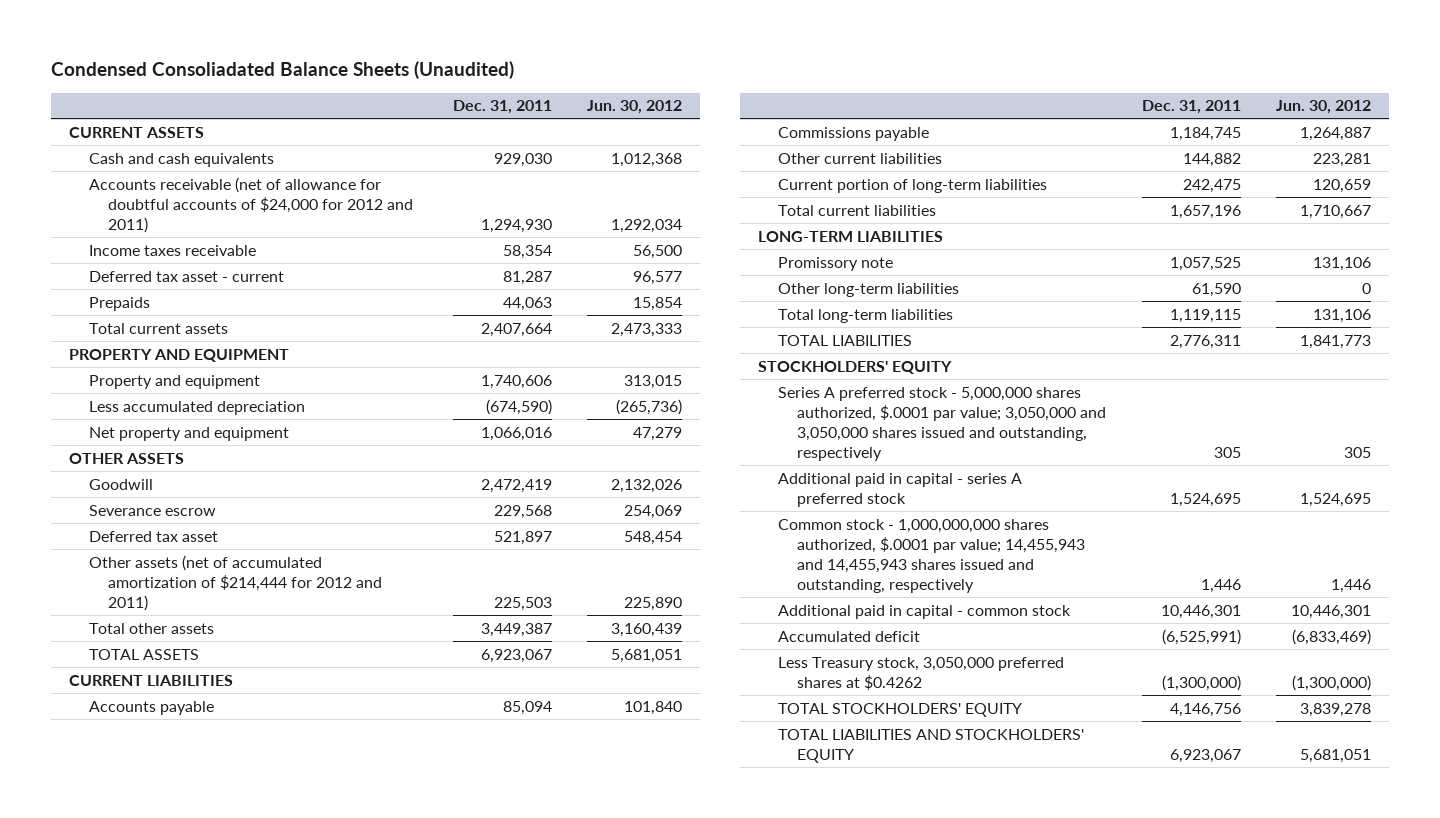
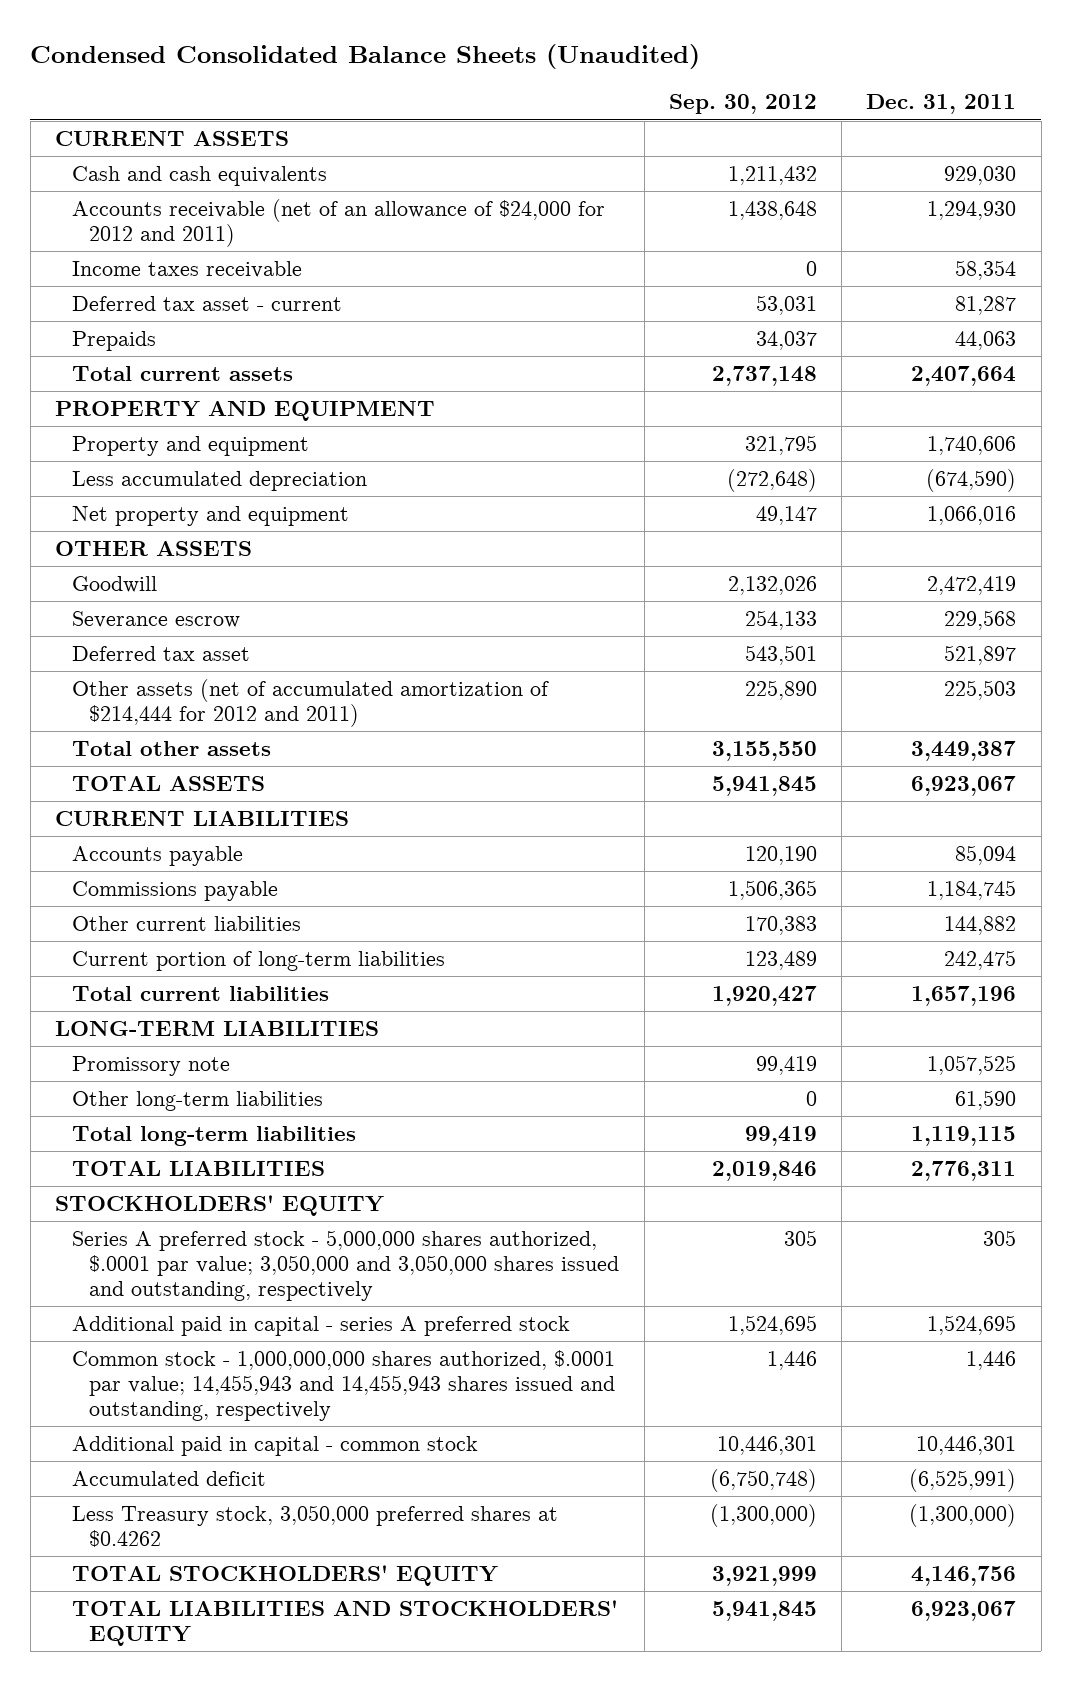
- Condensed Consoliadated Balance Sheets (Unaudited)
+ Condensed Consolidated Balance Sheets (Unaudited)
- | Dec. 31, 2011 | Jun. 30, 2012
+ | Sep. 30, 2012 | Dec. 31, 2011
- Accounts receivable (net of allowance for doubtful accounts of $24,000 for 2012 and 2011) | 1,294,930 | 1,292,034
+ Accounts receivable (net of an allowance of $24,000 for 2012 and 2011) | 1,438,648 | 1,294,930

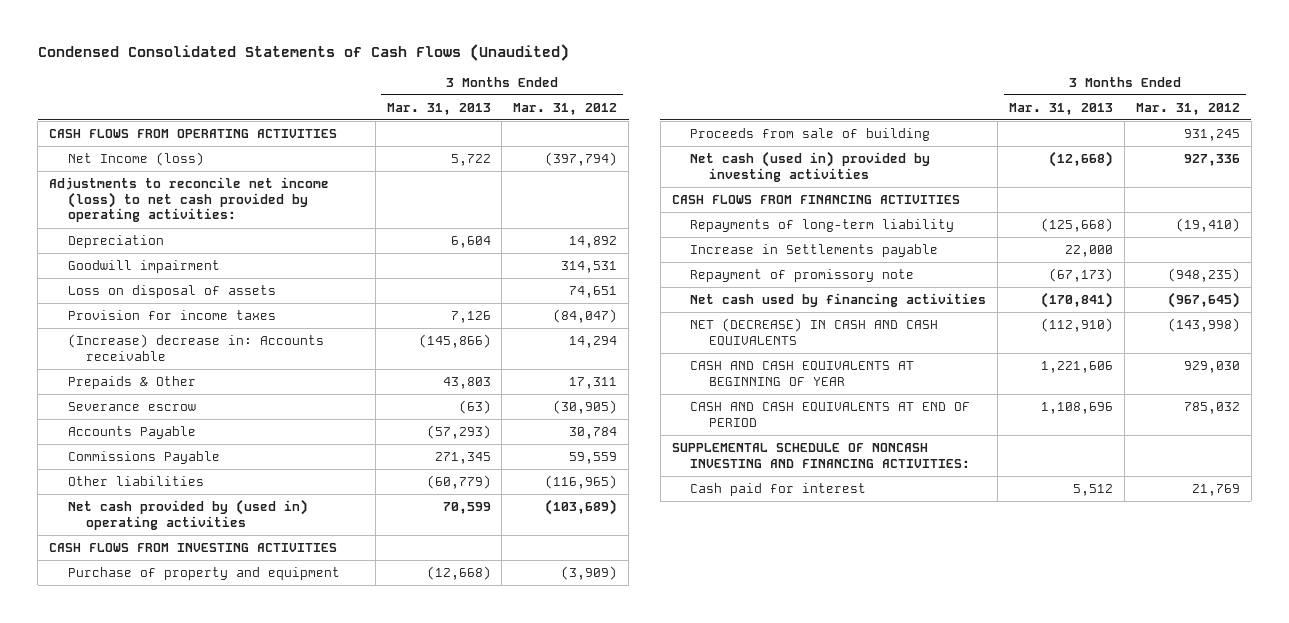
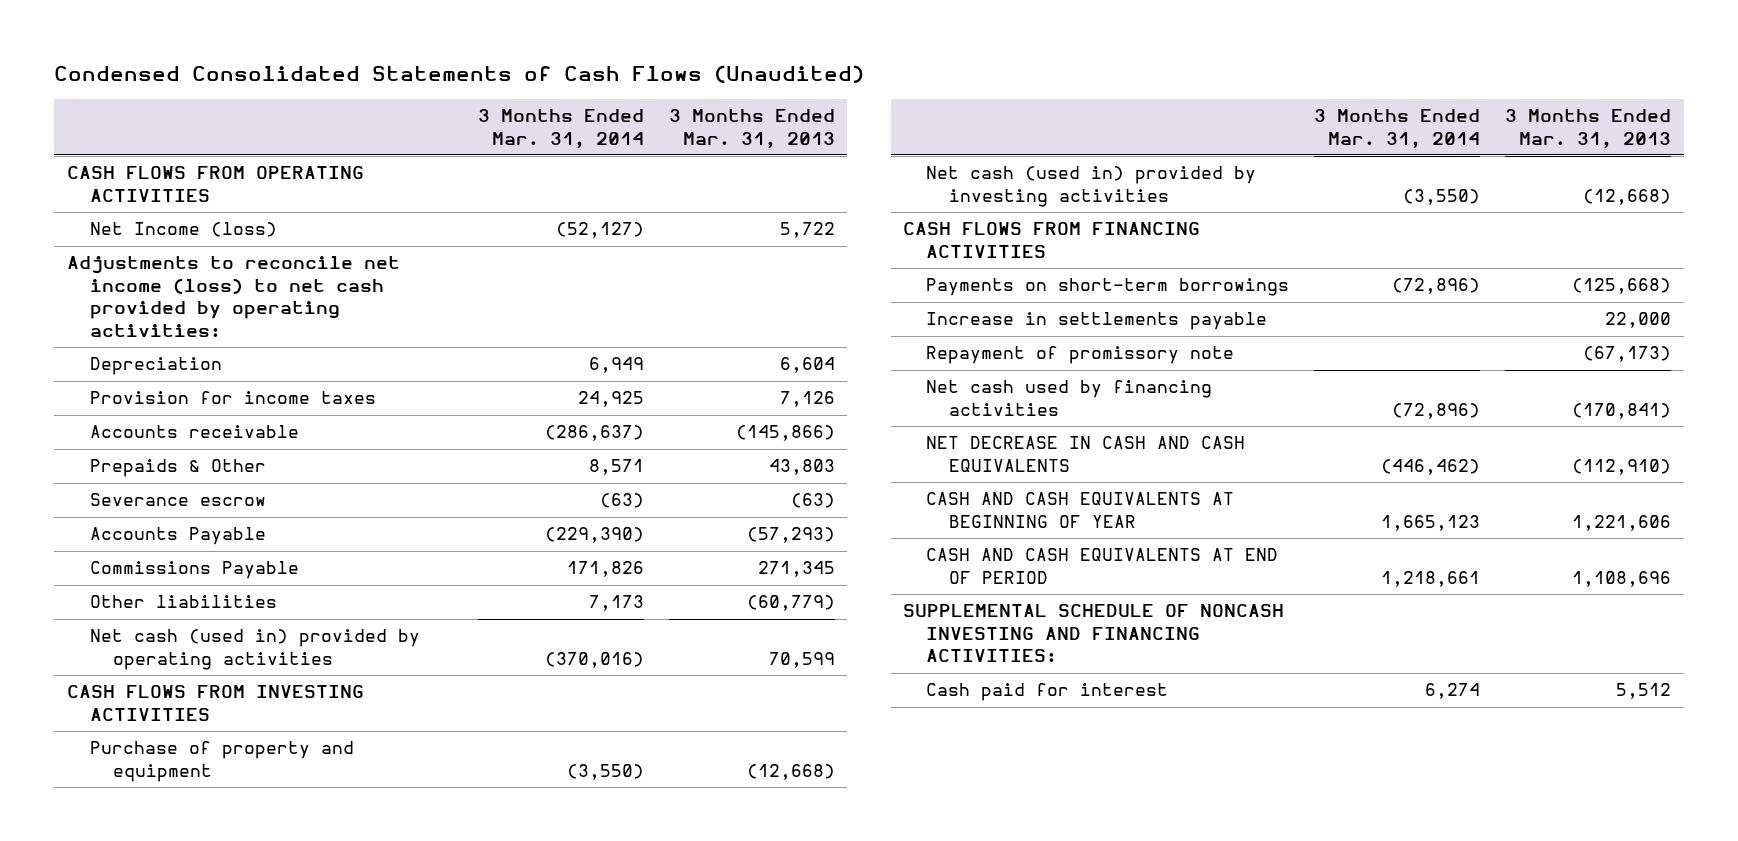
- | 3 Months Ended Mar. 31, 2013 | 3 Months Ended Mar. 31, 2012
+ | 3 Months Ended Mar. 31, 2014 | 3 Months Ended Mar. 31, 2013
- Goodwill impairment | | 314,531
- Loss on disposal of assets | | 74,651
- (Increase) decrease in: Accounts receivable | (145,866) | 14,294
+ Accounts receivable | (286,637) | (145,866)
- Net cash provided by (used in) operating activities | 70,599 | (103,689)
+ Net cash (used in) provided by operating activities | (370,016) | 70,599
- Proceeds from sale of building | | 931,245
- Repayments of long-term liability | (125,668) | (19,410)
- Increase in Settlements payable | 22,000 |
+ Payments on short-term borrowings | (72,896) | (125,668)
+ Increase in settlements payable | | 22,000
- NET (DECREASE) IN CASH AND CASH EQUIVALENTS | (112,910) | (143,998)
+ NET DECREASE IN CASH AND CASH EQUIVALENTS | (446,462) | (112,910)

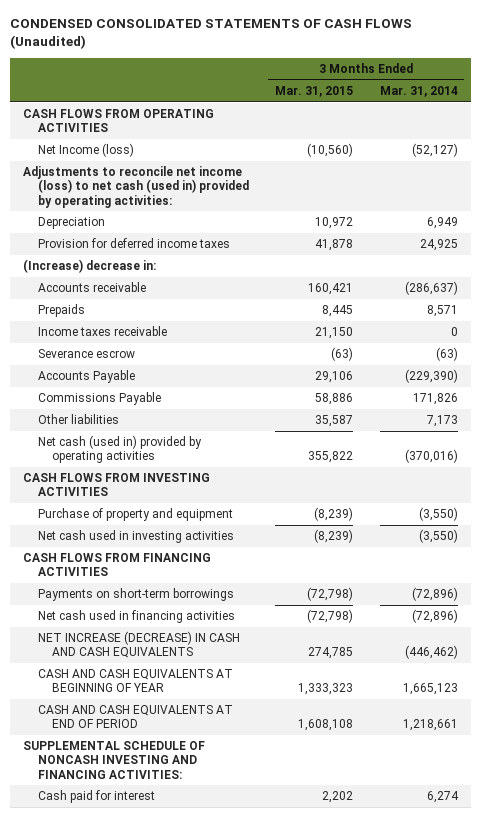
- Condensed Consolidated Statements of Cash Flows (Unaudited)
+ CONDENSED CONSOLIDATED STATEMENTS OF CASH FLOWS (Unaudited)
- | 3 Months Ended Mar. 31, 2014 | 3 Months Ended Mar. 31, 2013
+ | 3 Months Ended Mar. 31, 2015 | 3 Months Ended Mar. 31, 2014
- Adjustments to reconcile net income (loss) to net cash provided by operating activities:
+ Adjustments to reconcile net income (loss) to net cash (used in) provided by operating activities:
- Provision for income taxes | 24,925 | 7,126
+ Provision for deferred income taxes | 41,878 | 24,925
+ (Increase) decrease in:
- Prepaids & Other | 8,571 | 43,803
+ Prepaids | 8,445 | 8,571
+ Income taxes receivable | 21,150 | 0
- Net cash (used in) provided by investing activities | (3,550) | (12,668)
+ Net cash used in investing activities | (8,239) | (3,550)
- Increase in settlements payable | | 22,000
- Repayment of promissory note | | (67,173)
- Net cash used by financing activities | (72,896) | (170,841)
- NET DECREASE IN CASH AND CASH EQUIVALENTS | (446,462) | (112,910)
+ Net cash used in financing activities | (72,798) | (72,896)
+ NET INCREASE (DECREASE) IN CASH AND CASH EQUIVALENTS | 274,785 | (446,462)

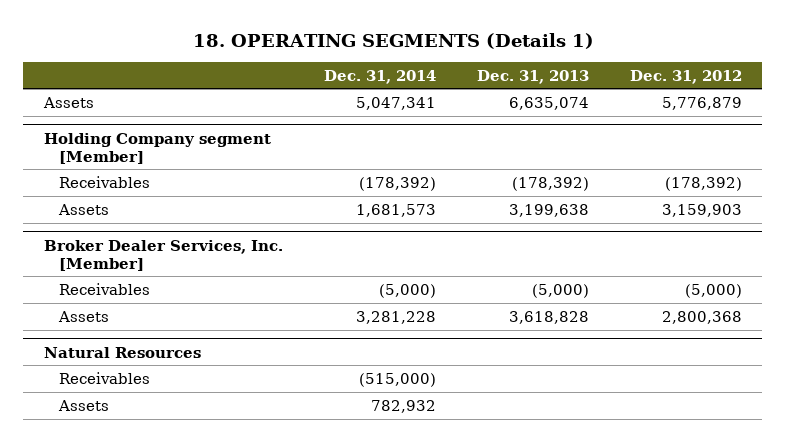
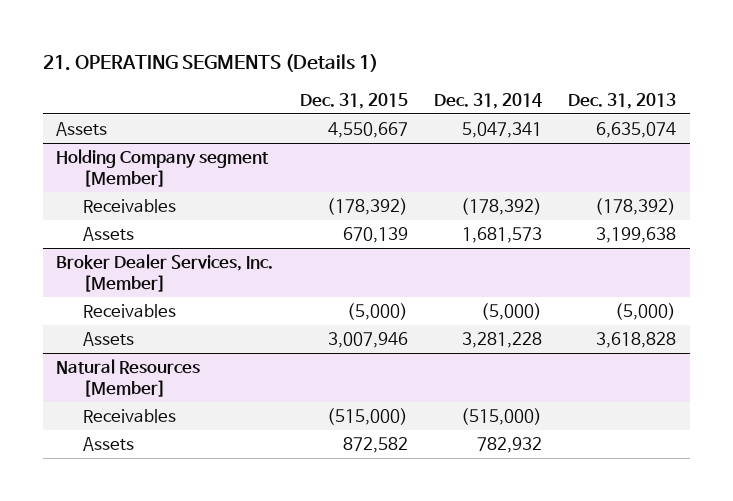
- 18. OPERATING SEGMENTS (Details 1)
+ 21. OPERATING SEGMENTS (Details 1)
- | Dec. 31, 2014 | Dec. 31, 2013 | Dec. 31, 2012
+ | Dec. 31, 2015 | Dec. 31, 2014 | Dec. 31, 2013
- Natural Resources
+ Natural Resources [Member]

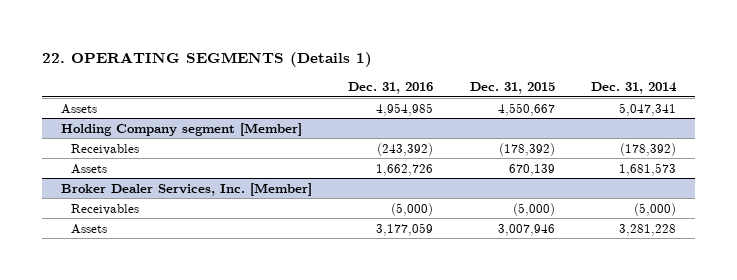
- 21. OPERATING SEGMENTS (Details 1)
+ 22. OPERATING SEGMENTS (Details 1)
- | Dec. 31, 2015 | Dec. 31, 2014 | Dec. 31, 2013
+ | Dec. 31, 2016 | Dec. 31, 2015 | Dec. 31, 2014
- Natural Resources [Member]
- Receivables | (515,000) | (515,000) |
- Assets | 872,582 | 782,932 |

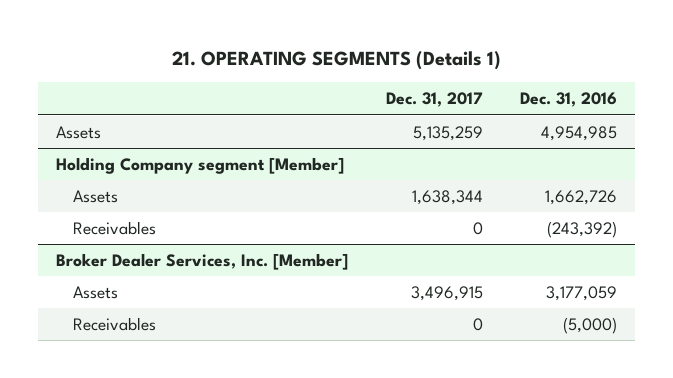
- 22. OPERATING SEGMENTS (Details 1)
+ 21. OPERATING SEGMENTS (Details 1)
- | Dec. 31, 2016 | Dec. 31, 2015 | Dec. 31, 2014
+ | Dec. 31, 2017 | Dec. 31, 2016
@ Holding Company segment [Member]
moved down: Receivables | 0 | (243,392)
@ Broker Dealer Services, Inc. [Member]
moved down: Receivables | 0 | (5,000)

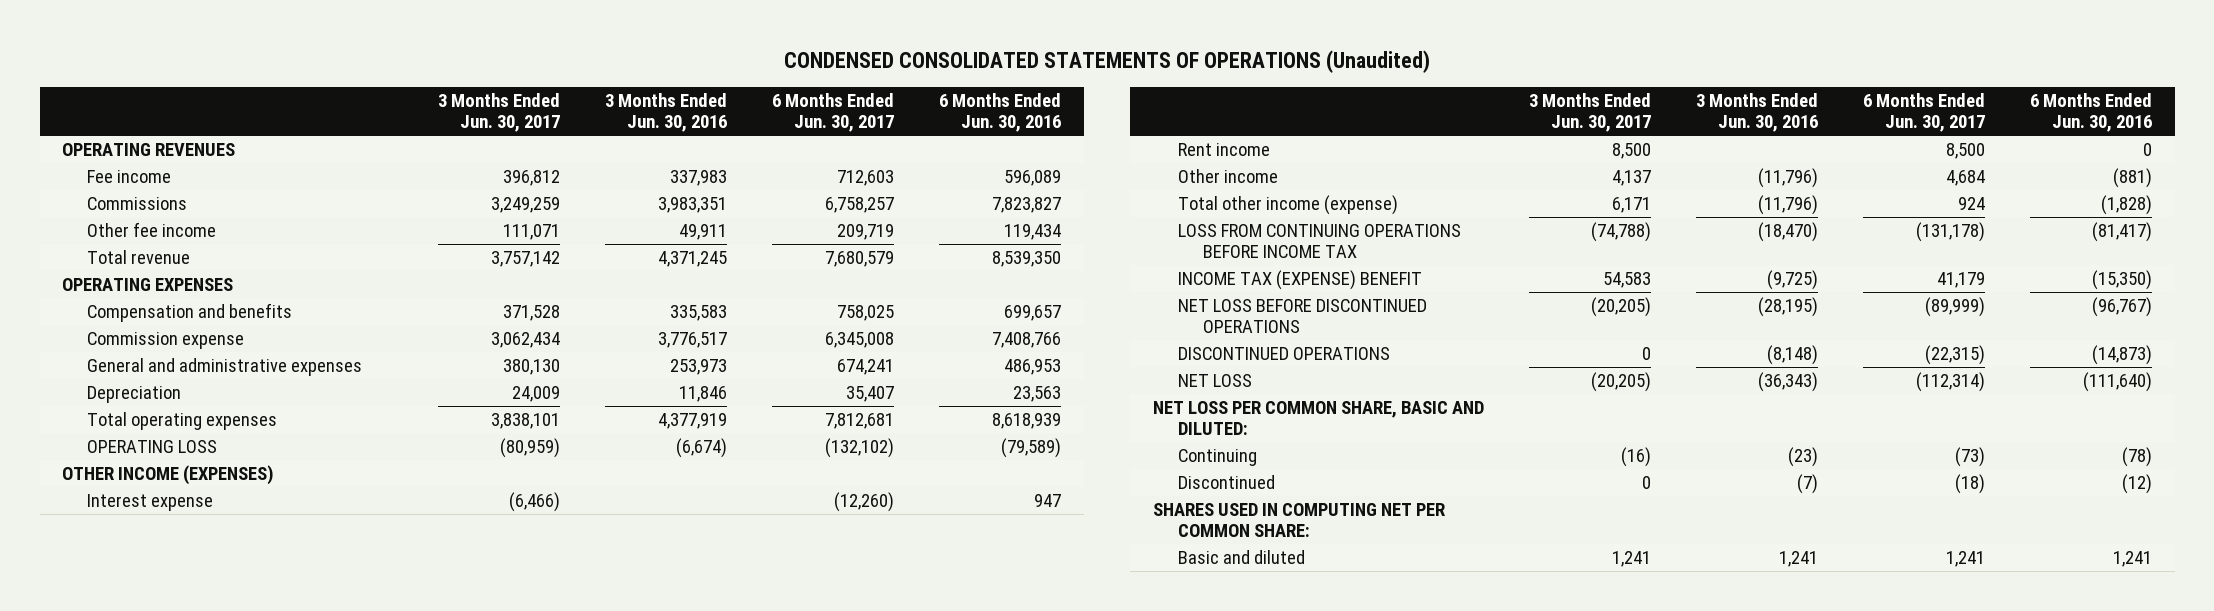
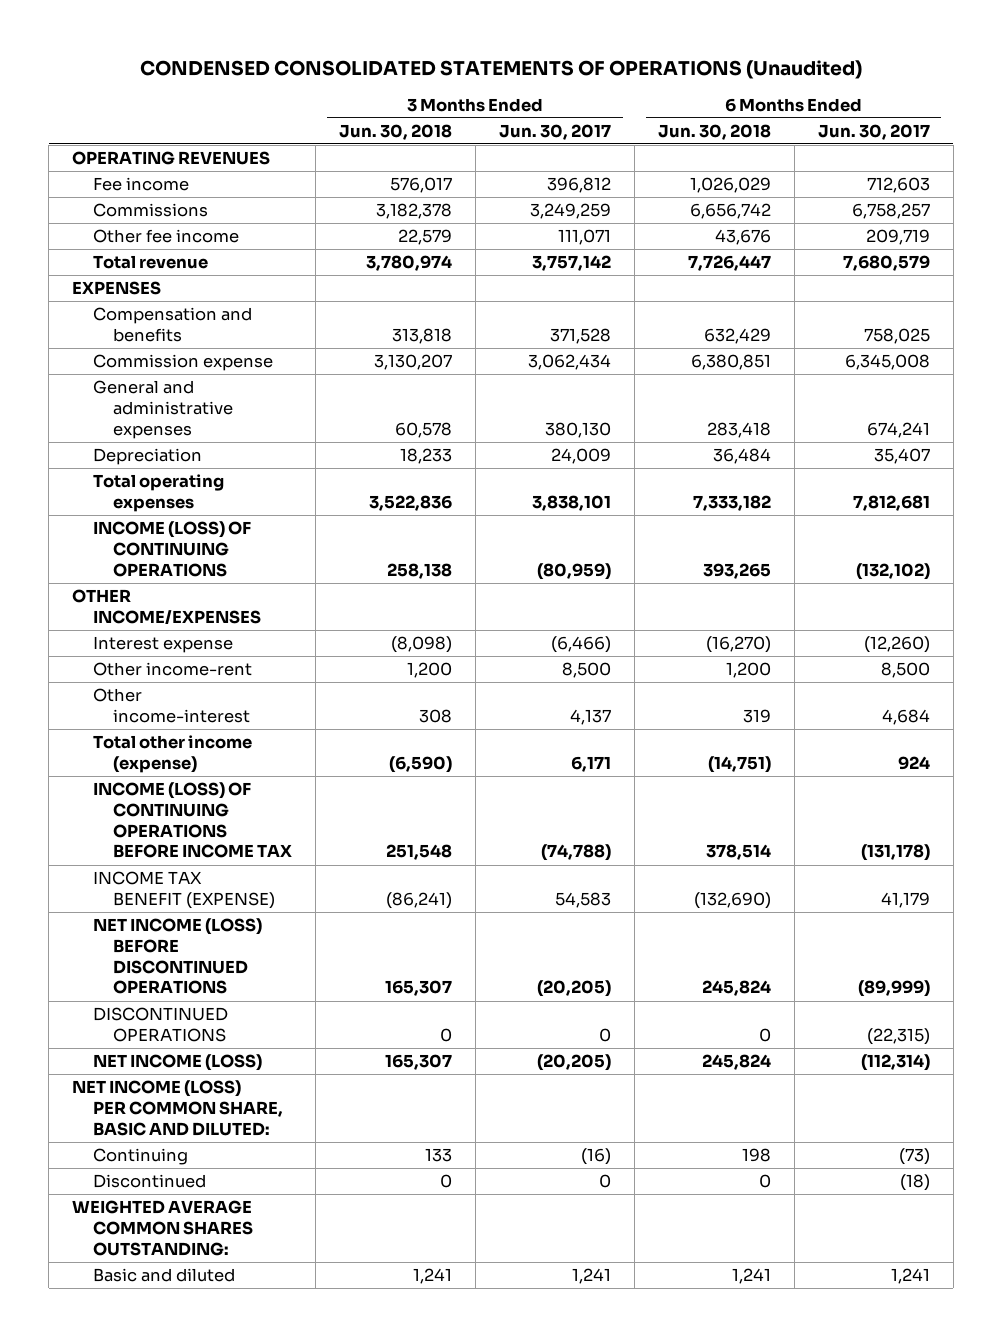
- | 3 Months Ended Jun. 30, 2017 | 3 Months Ended Jun. 30, 2016 | 6 Months Ended Jun. 30, 2017 | 6 Months Ended Jun. 30, 2016
+ | 3 Months Ended Jun. 30, 2018 | 3 Months Ended Jun. 30, 2017 | 6 Months Ended Jun. 30, 2018 | 6 Months Ended Jun. 30, 2017
- OPERATING EXPENSES
+ EXPENSES
- OPERATING LOSS | (80,959) | (6,674) | (132,102) | (79,589)
- OTHER INCOME (EXPENSES)
+ INCOME (LOSS) OF CONTINUING OPERATIONS | 258,138 | (80,959) | 393,265 | (132,102)
+ OTHER INCOME/EXPENSES
- Rent income | 8,500 | | 8,500 | 0
- Other income | 4,137 | (11,796) | 4,684 | (881)
+ Other income-rent | 1,200 | 8,500 | 1,200 | 8,500
+ Other income-interest | 308 | 4,137 | 319 | 4,684
- LOSS FROM CONTINUING OPERATIONS BEFORE INCOME TAX | (74,788) | (18,470) | (131,178) | (81,417)
- INCOME TAX (EXPENSE) BENEFIT | 54,583 | (9,725) | 41,179 | (15,350)
- NET LOSS BEFORE DISCONTINUED OPERATIONS | (20,205) | (28,195) | (89,999) | (96,767)
+ INCOME (LOSS) OF CONTINUING OPERATIONS BEFORE INCOME TAX | 251,548 | (74,788) | 378,514 | (131,178)
+ INCOME TAX BENEFIT (EXPENSE) | (86,241) | 54,583 | (132,690) | 41,179
+ NET INCOME (LOSS) BEFORE DISCONTINUED OPERATIONS | 165,307 | (20,205) | 245,824 | (89,999)
- NET LOSS | (20,205) | (36,343) | (112,314) | (111,640)
- NET LOSS PER COMMON SHARE, BASIC AND DILUTED:
+ NET INCOME (LOSS) | 165,307 | (20,205) | 245,824 | (112,314)
+ NET INCOME (LOSS) PER COMMON SHARE, BASIC AND DILUTED:
- SHARES USED IN COMPUTING NET PER COMMON SHARE:
+ WEIGHTED AVERAGE COMMON SHARES OUTSTANDING:

